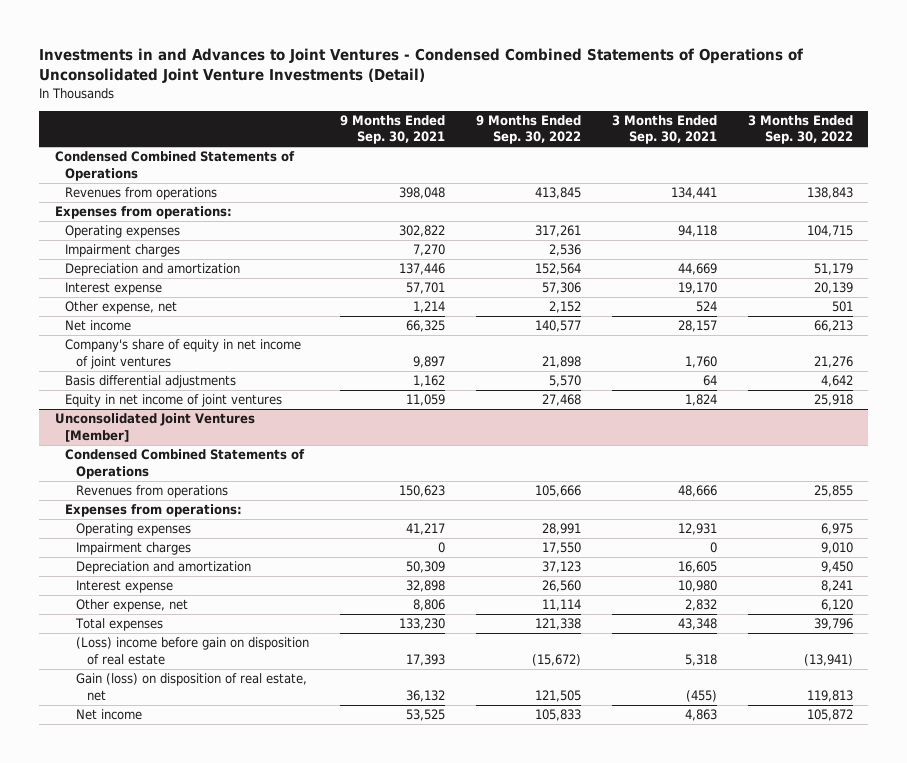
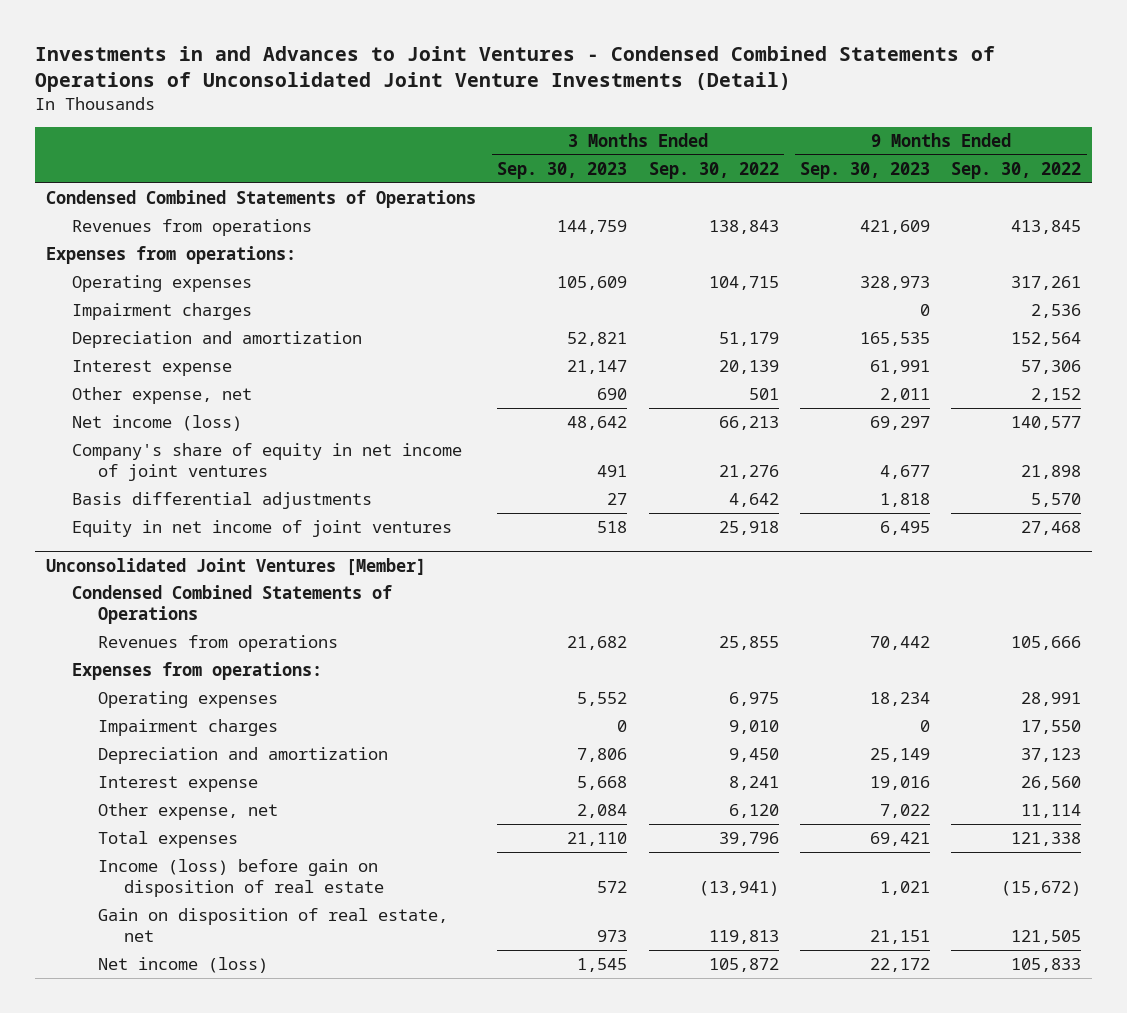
- | 9 Months Ended Sep. 30, 2021 | 9 Months Ended Sep. 30, 2022 | 3 Months Ended Sep. 30, 2021 | 3 Months Ended Sep. 30, 2022
+ | 3 Months Ended Sep. 30, 2023 | 3 Months Ended Sep. 30, 2022 | 9 Months Ended Sep. 30, 2023 | 9 Months Ended Sep. 30, 2022
- Net income | 66,325 | 140,577 | 28,157 | 66,213
+ Net income (loss) | 48,642 | 66,213 | 69,297 | 140,577
@ Unconsolidated Joint Ventures [Member]
- (Loss) income before gain on disposition of real estate | 17,393 | (15,672) | 5,318 | (13,941)
- Gain (loss) on disposition of real estate, net | 36,132 | 121,505 | (455) | 119,813
- Net income | 53,525 | 105,833 | 4,863 | 105,872
+ Income (loss) before gain on disposition of real estate | 572 | (13,941) | 1,021 | (15,672)
+ Gain on disposition of real estate, net | 973 | 119,813 | 21,151 | 121,505
+ Net income (loss) | 1,545 | 105,872 | 22,172 | 105,833

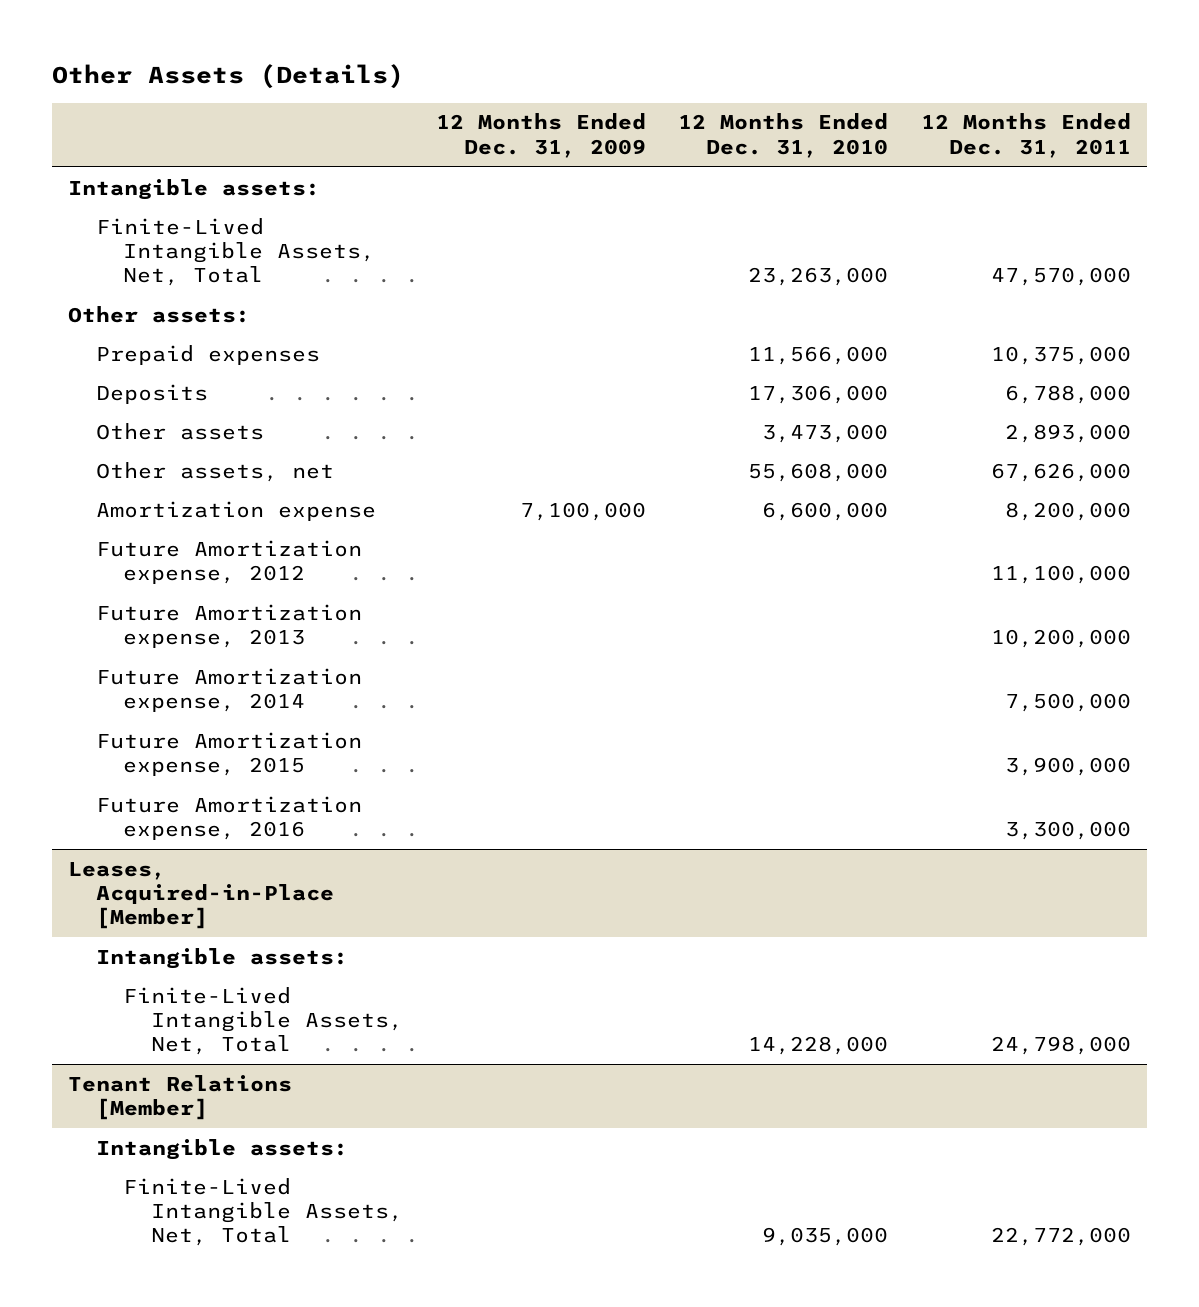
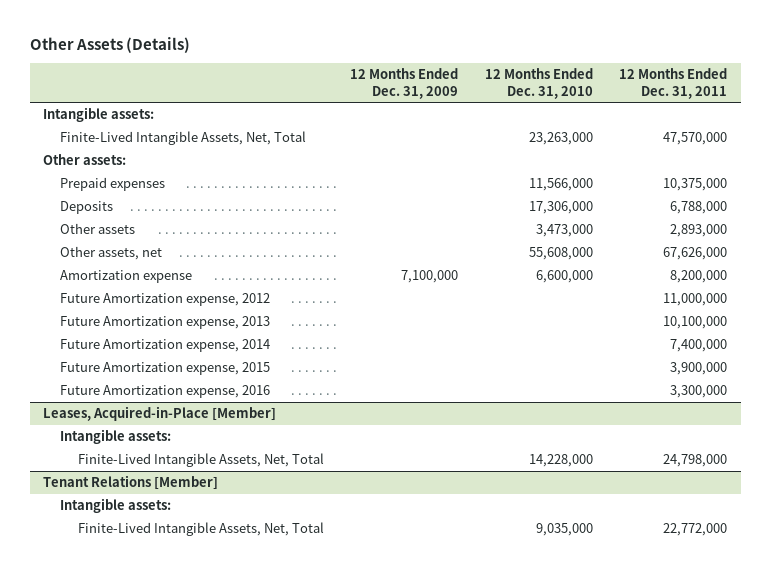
- Future Amortization expense, 2012 | | | 11,100,000
- Future Amortization expense, 2013 | | | 10,200,000
- Future Amortization expense, 2014 | | | 7,500,000
+ Future Amortization expense, 2012 | | | 11,000,000
+ Future Amortization expense, 2013 | | | 10,100,000
+ Future Amortization expense, 2014 | | | 7,400,000

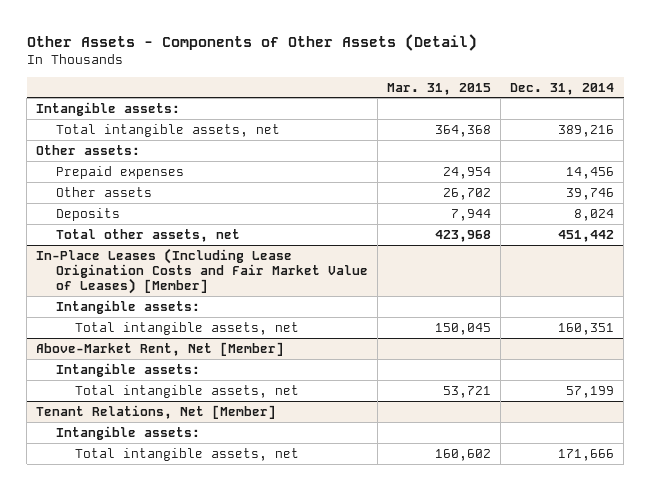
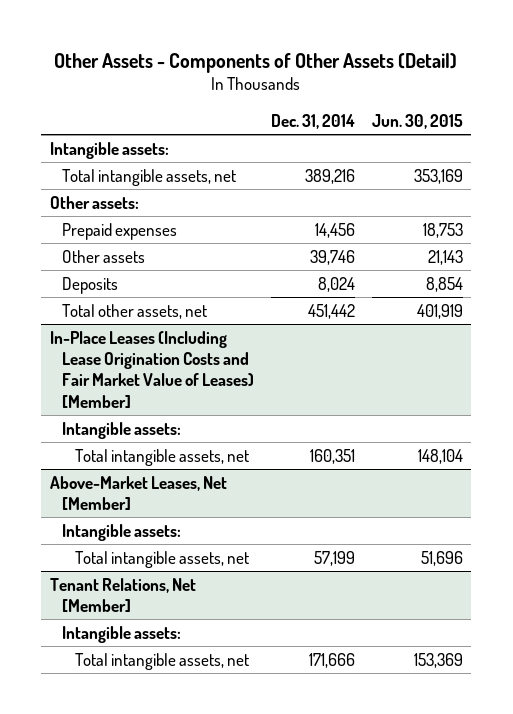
- | Mar. 31, 2015 | Dec. 31, 2014
+ | Dec. 31, 2014 | Jun. 30, 2015
- Above-Market Rent, Net [Member]
+ Above-Market Leases, Net [Member]

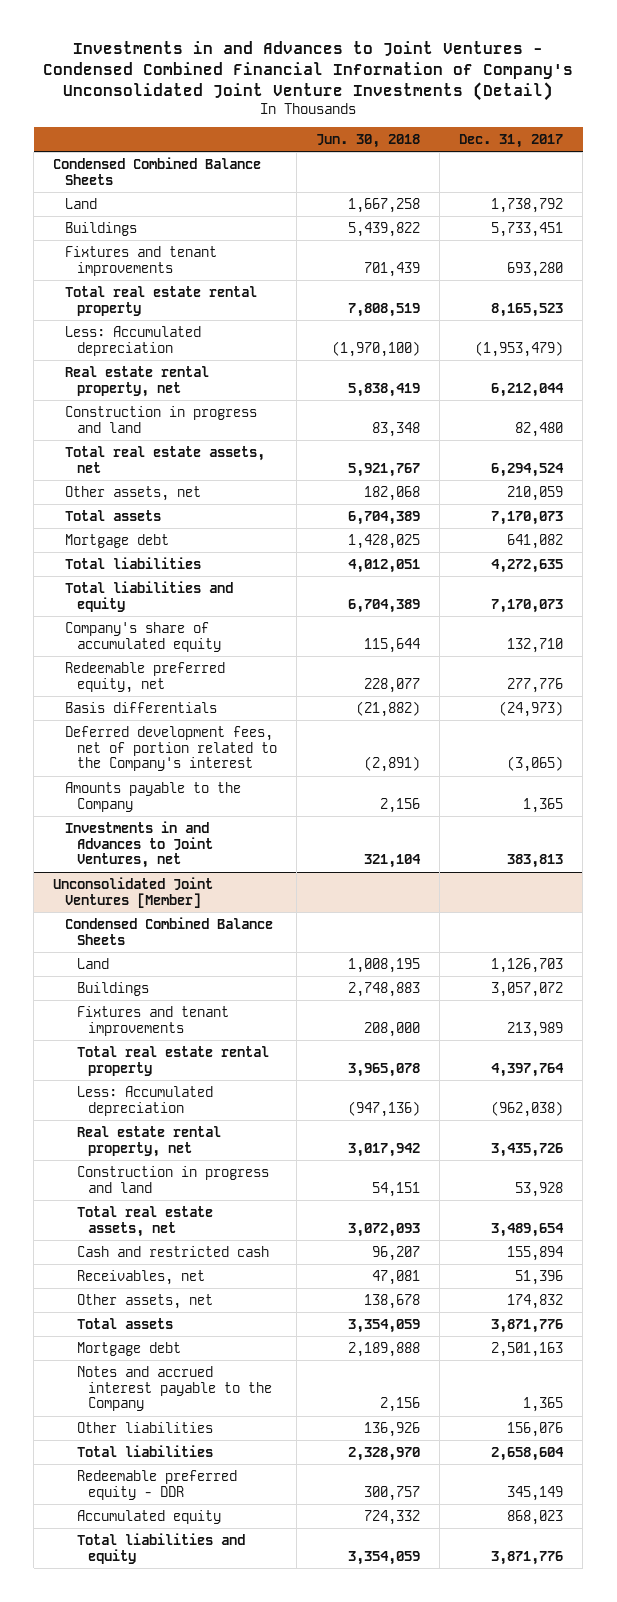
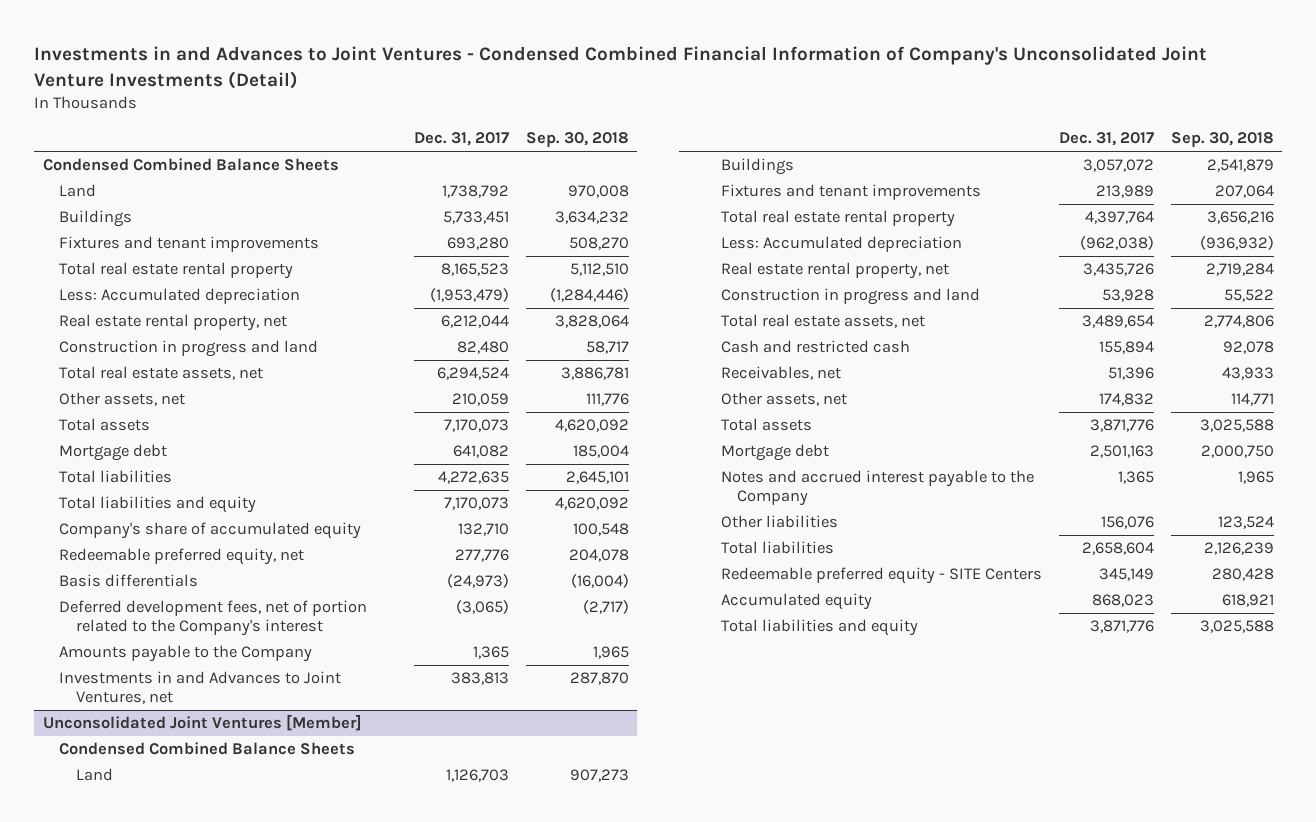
- | Jun. 30, 2018 | Dec. 31, 2017
+ | Dec. 31, 2017 | Sep. 30, 2018
@ Unconsolidated Joint Ventures [Member]
- Redeemable preferred equity - DDR | 300,757 | 345,149
+ Redeemable preferred equity - SITE Centers | 345,149 | 280,428

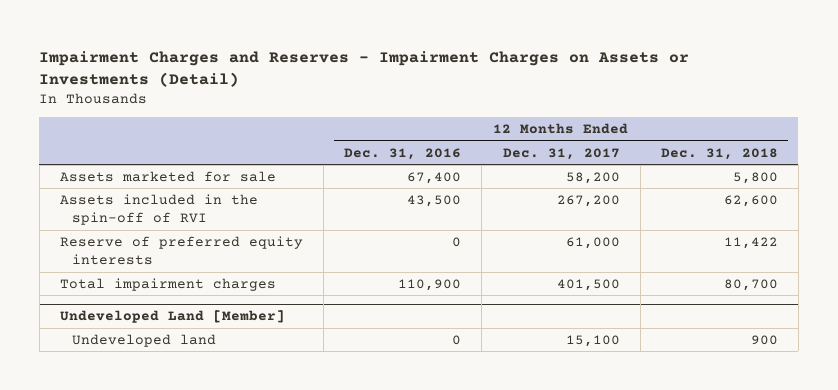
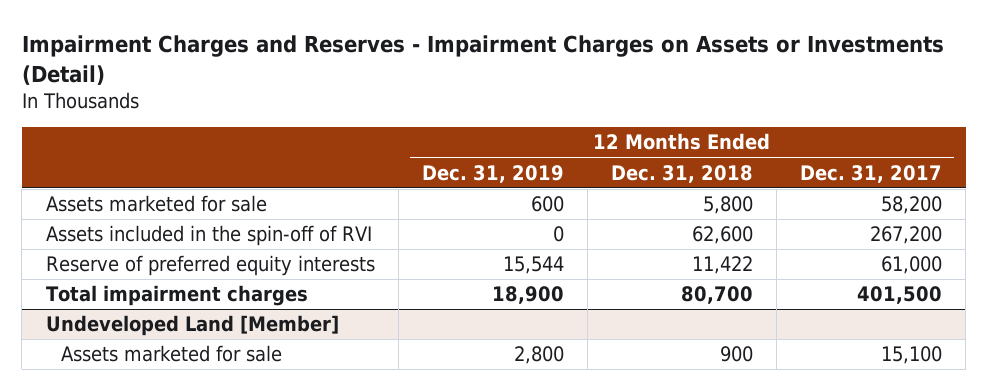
- | 12 Months Ended Dec. 31, 2016 | 12 Months Ended Dec. 31, 2017 | 12 Months Ended Dec. 31, 2018
+ | 12 Months Ended Dec. 31, 2019 | 12 Months Ended Dec. 31, 2018 | 12 Months Ended Dec. 31, 2017
@ Undeveloped Land [Member]
- Undeveloped land | 0 | 15,100 | 900
+ Assets marketed for sale | 2,800 | 900 | 15,100

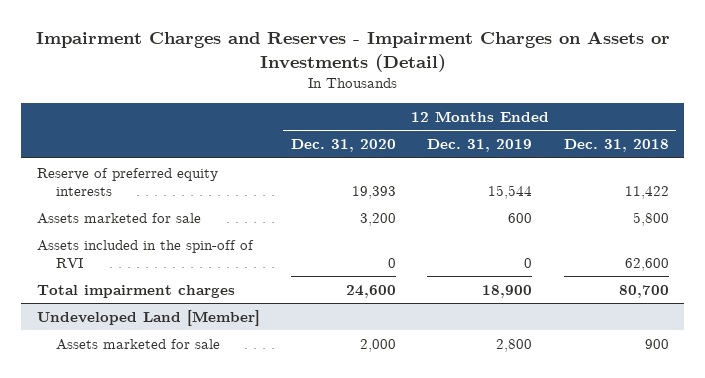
- | 12 Months Ended Dec. 31, 2019 | 12 Months Ended Dec. 31, 2018 | 12 Months Ended Dec. 31, 2017
+ | 12 Months Ended Dec. 31, 2020 | 12 Months Ended Dec. 31, 2019 | 12 Months Ended Dec. 31, 2018
moved up: Reserve of preferred equity interests | 19,393 | 15,544 | 11,422

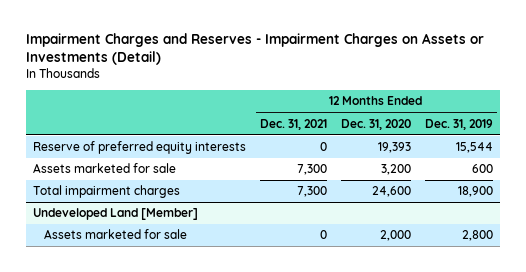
- | 12 Months Ended Dec. 31, 2020 | 12 Months Ended Dec. 31, 2019 | 12 Months Ended Dec. 31, 2018
+ | 12 Months Ended Dec. 31, 2021 | 12 Months Ended Dec. 31, 2020 | 12 Months Ended Dec. 31, 2019
- Assets included in the spin-off of RVI | 0 | 0 | 62,600

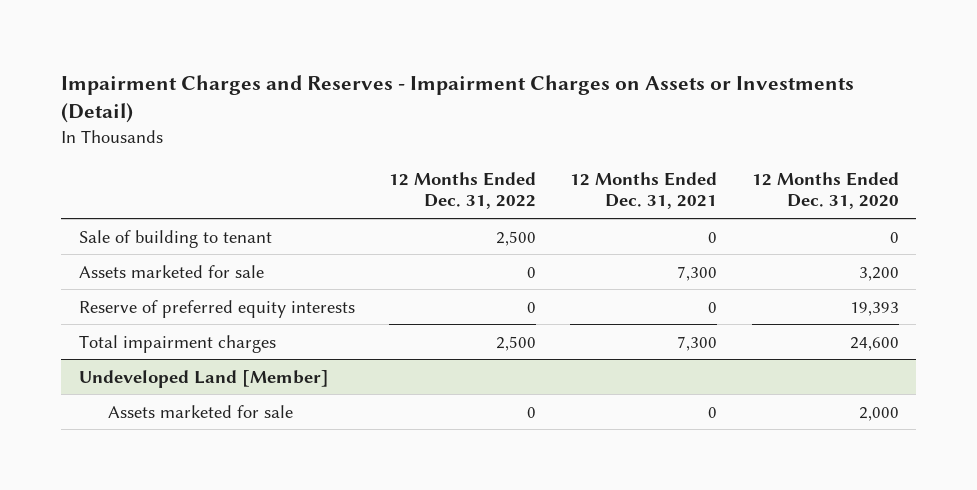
- | 12 Months Ended Dec. 31, 2021 | 12 Months Ended Dec. 31, 2020 | 12 Months Ended Dec. 31, 2019
+ | 12 Months Ended Dec. 31, 2022 | 12 Months Ended Dec. 31, 2021 | 12 Months Ended Dec. 31, 2020
+ Sale of building to tenant | 2,500 | 0 | 0
moved down: Reserve of preferred equity interests | 0 | 0 | 19,393

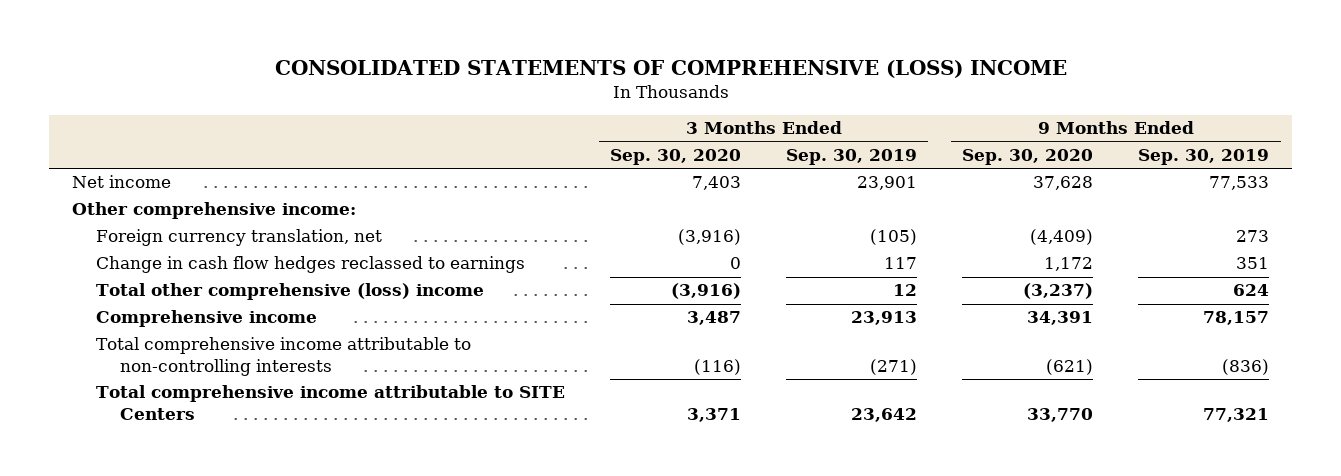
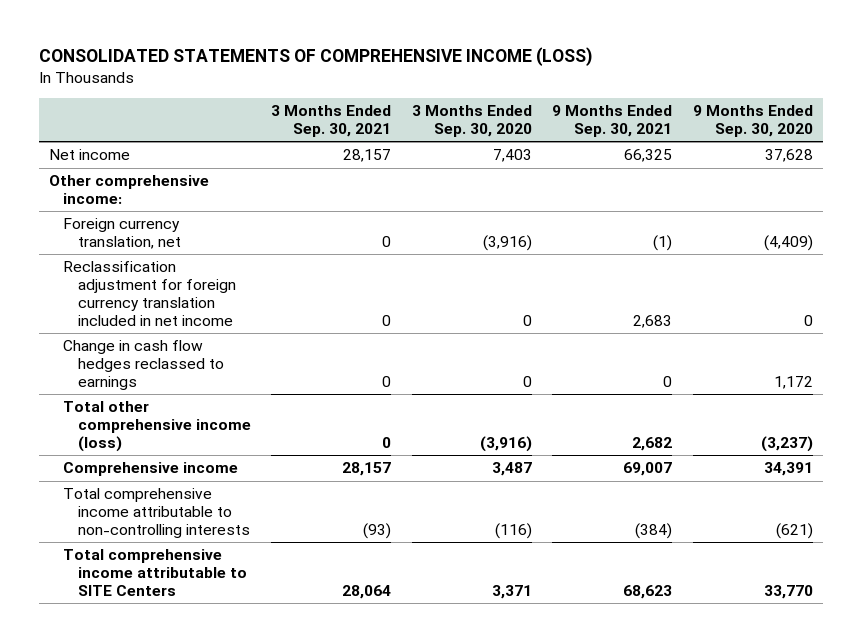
- CONSOLIDATED STATEMENTS OF COMPREHENSIVE (LOSS) INCOME
+ CONSOLIDATED STATEMENTS OF COMPREHENSIVE INCOME (LOSS)
- | 3 Months Ended Sep. 30, 2020 | 3 Months Ended Sep. 30, 2019 | 9 Months Ended Sep. 30, 2020 | 9 Months Ended Sep. 30, 2019
+ | 3 Months Ended Sep. 30, 2021 | 3 Months Ended Sep. 30, 2020 | 9 Months Ended Sep. 30, 2021 | 9 Months Ended Sep. 30, 2020
+ Reclassification adjustment for foreign currency translation included in net income | 0 | 0 | 2,683 | 0
- Total other comprehensive (loss) income | (3,916) | 12 | (3,237) | 624
+ Total other comprehensive income (loss) | 0 | (3,916) | 2,682 | (3,237)

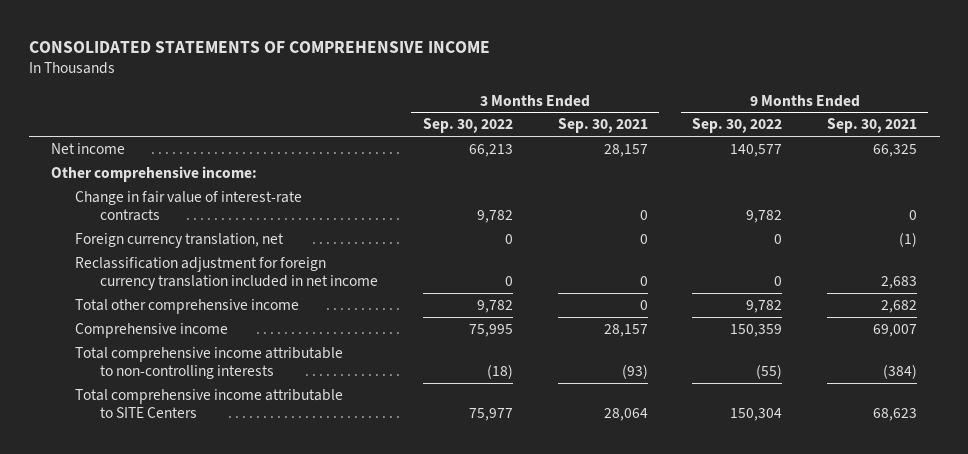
- CONSOLIDATED STATEMENTS OF COMPREHENSIVE INCOME (LOSS)
+ CONSOLIDATED STATEMENTS OF COMPREHENSIVE INCOME
- | 3 Months Ended Sep. 30, 2021 | 3 Months Ended Sep. 30, 2020 | 9 Months Ended Sep. 30, 2021 | 9 Months Ended Sep. 30, 2020
+ | 3 Months Ended Sep. 30, 2022 | 3 Months Ended Sep. 30, 2021 | 9 Months Ended Sep. 30, 2022 | 9 Months Ended Sep. 30, 2021
+ Change in fair value of interest-rate contracts | 9,782 | 0 | 9,782 | 0
- Change in cash flow hedges reclassed to earnings | 0 | 0 | 0 | 1,172
- Total other comprehensive income (loss) | 0 | (3,916) | 2,682 | (3,237)
+ Total other comprehensive income | 9,782 | 0 | 9,782 | 2,682

